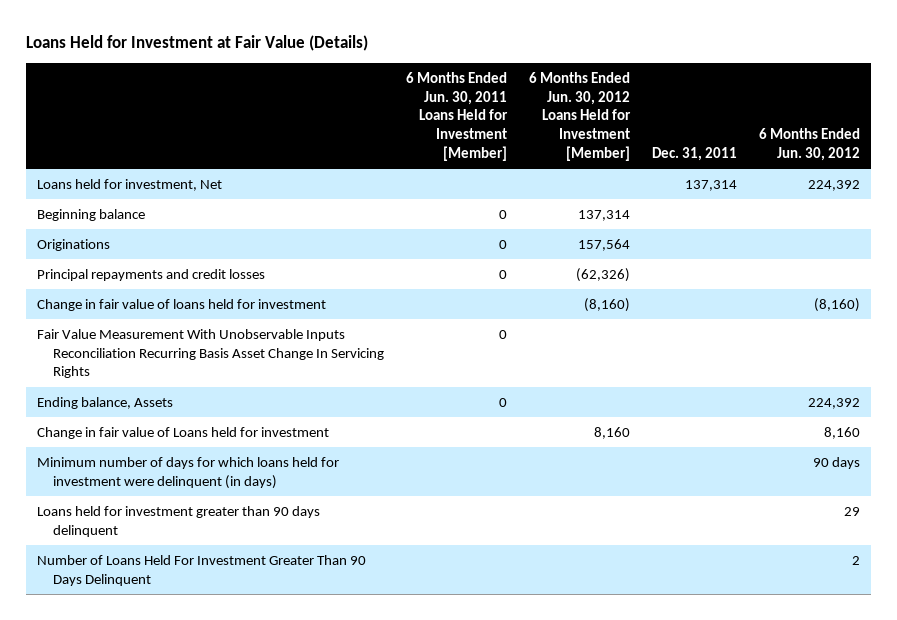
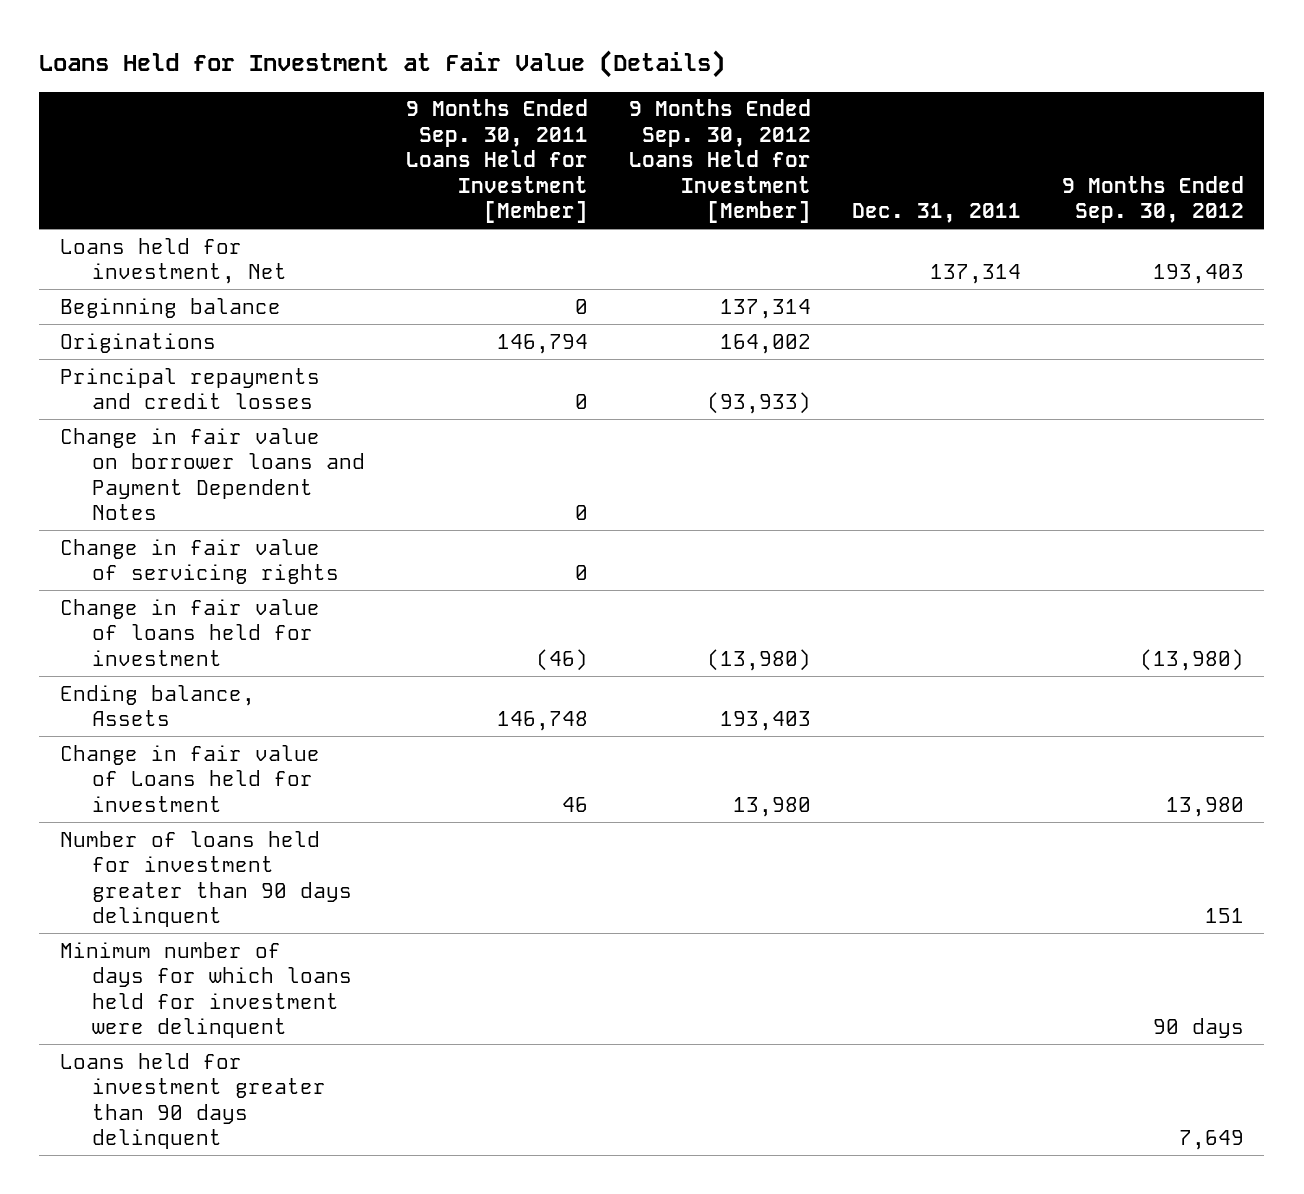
- | 6 Months Ended Jun. 30, 2011 Loans Held for Investment [Member] | 6 Months Ended Jun. 30, 2012 Loans Held for Investment [Member] | Dec. 31, 2011 | 6 Months Ended Jun. 30, 2012
+ | 9 Months Ended Sep. 30, 2011 Loans Held for Investment [Member] | 9 Months Ended Sep. 30, 2012 Loans Held for Investment [Member] | Dec. 31, 2011 | 9 Months Ended Sep. 30, 2012
+ Change in fair value on borrower loans and Payment Dependent Notes | 0 | | |
+ Change in fair value of servicing rights | 0 | | |
- Fair Value Measurement With Unobservable Inputs Reconciliation Recurring Basis Asset Change In Servicing Rights | 0 | | |
- Minimum number of days for which loans held for investment were delinquent (in days) | | | | 90 days
+ Number of loans held for investment greater than 90 days delinquent | | | | 151
+ Minimum number of days for which loans held for investment were delinquent | | | | 90 days
- Number of Loans Held For Investment Greater Than 90 Days Delinquent | | | | 2

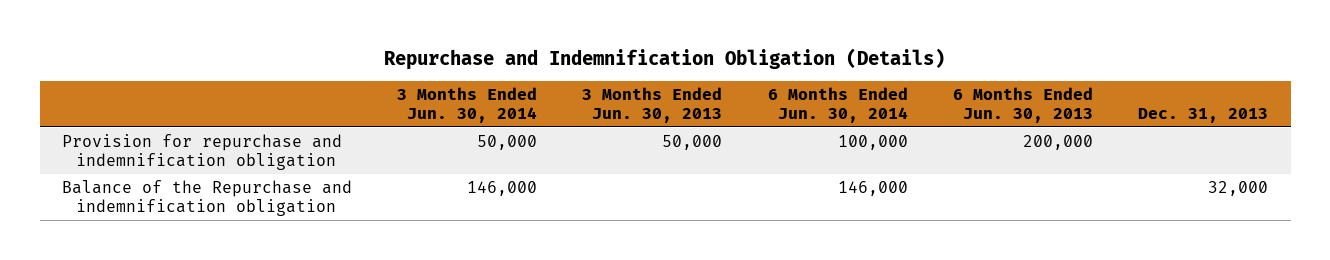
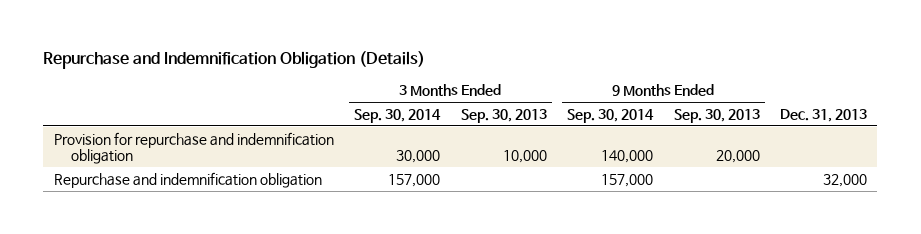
- | 3 Months Ended Jun. 30, 2014 | 3 Months Ended Jun. 30, 2013 | 6 Months Ended Jun. 30, 2014 | 6 Months Ended Jun. 30, 2013 | Dec. 31, 2013
+ | 3 Months Ended Sep. 30, 2014 | 3 Months Ended Sep. 30, 2013 | 9 Months Ended Sep. 30, 2014 | 9 Months Ended Sep. 30, 2013 | Dec. 31, 2013
- Balance of the Repurchase and indemnification obligation | 146,000 | | 146,000 | | 32,000
+ Repurchase and indemnification obligation | 157,000 | | 157,000 | | 32,000

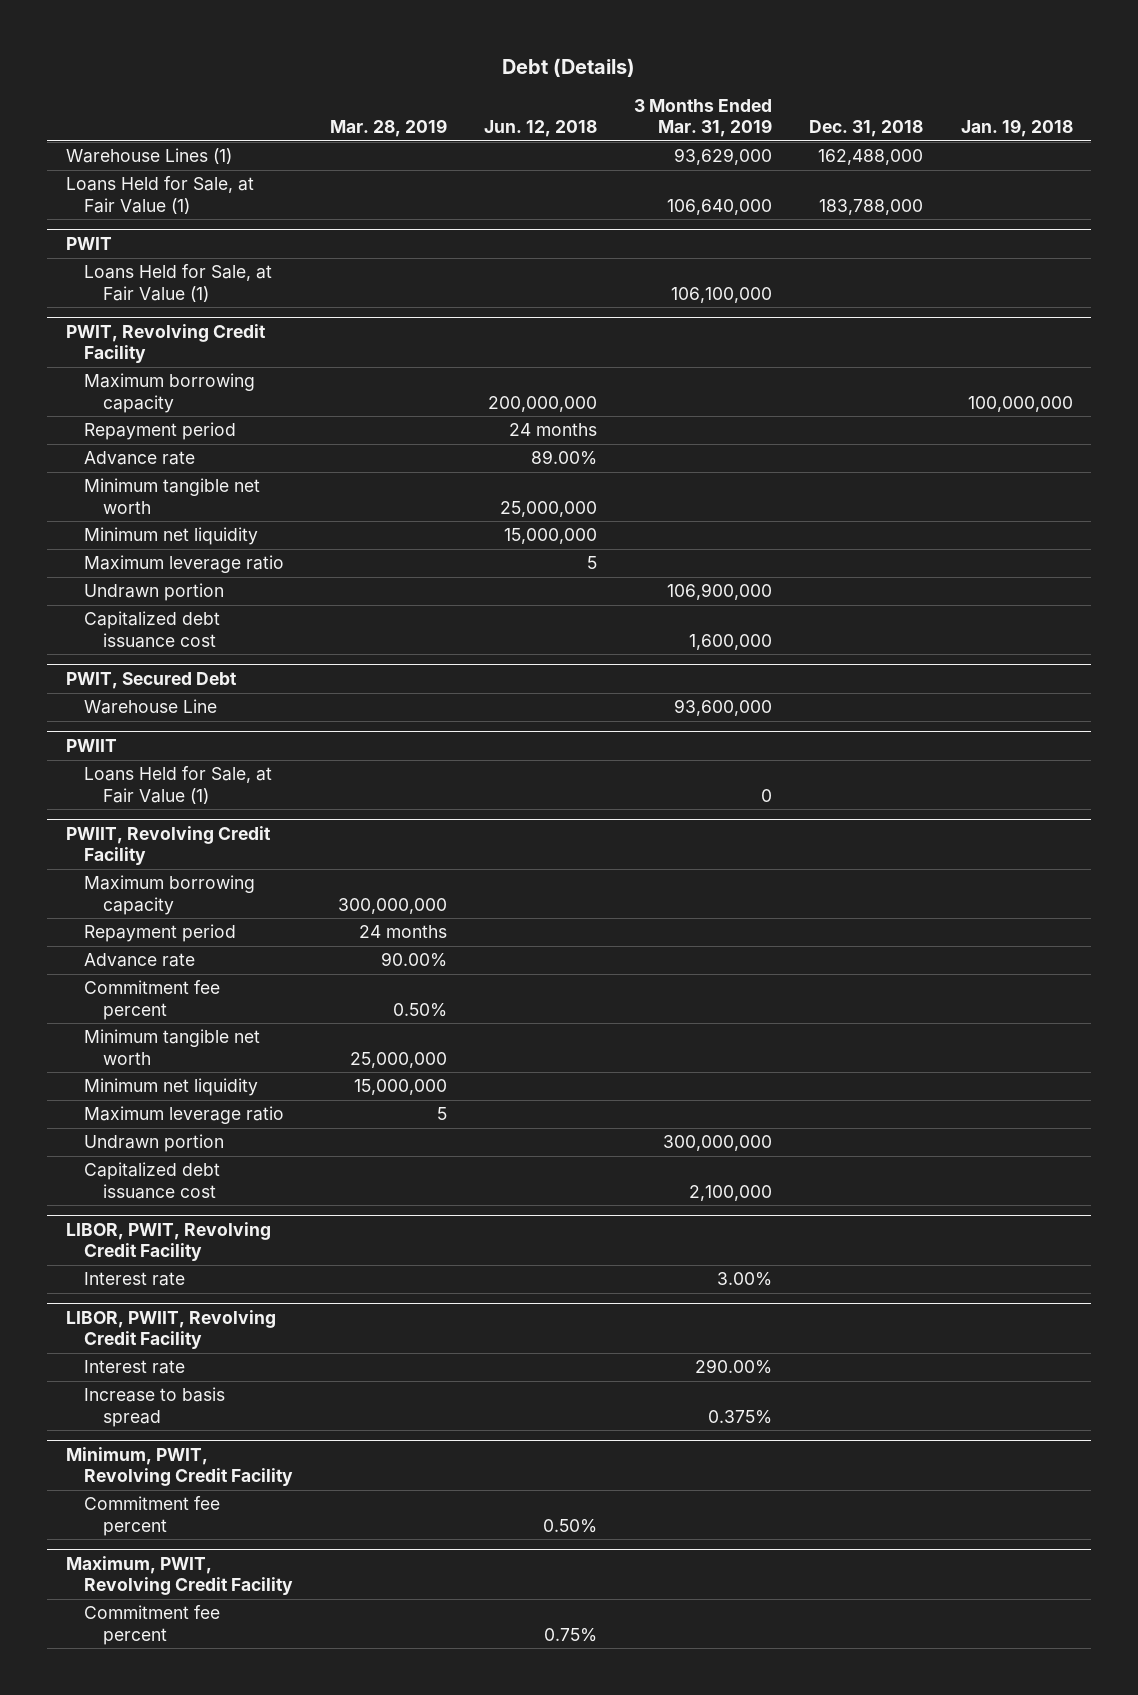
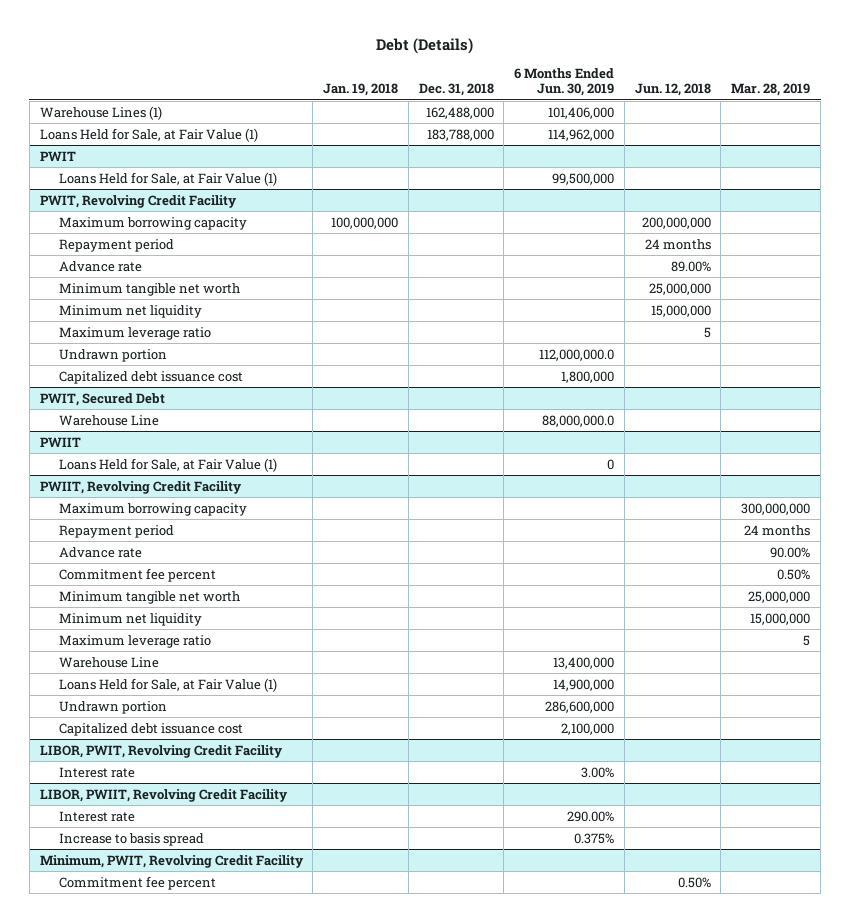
- | Mar. 28, 2019 | Jun. 12, 2018 | 3 Months Ended Mar. 31, 2019 | Dec. 31, 2018 | Jan. 19, 2018
+ | Jan. 19, 2018 | Dec. 31, 2018 | 6 Months Ended Jun. 30, 2019 | Jun. 12, 2018 | Mar. 28, 2019
@ PWIIT, Revolving Credit Facility
+ Warehouse Line | | | 13,400,000 | |
+ Loans Held for Sale, at Fair Value (1) | | | 14,900,000 | |
- Maximum, PWIT, Revolving Credit Facility
- Commitment fee percent | | 0.75% | | |

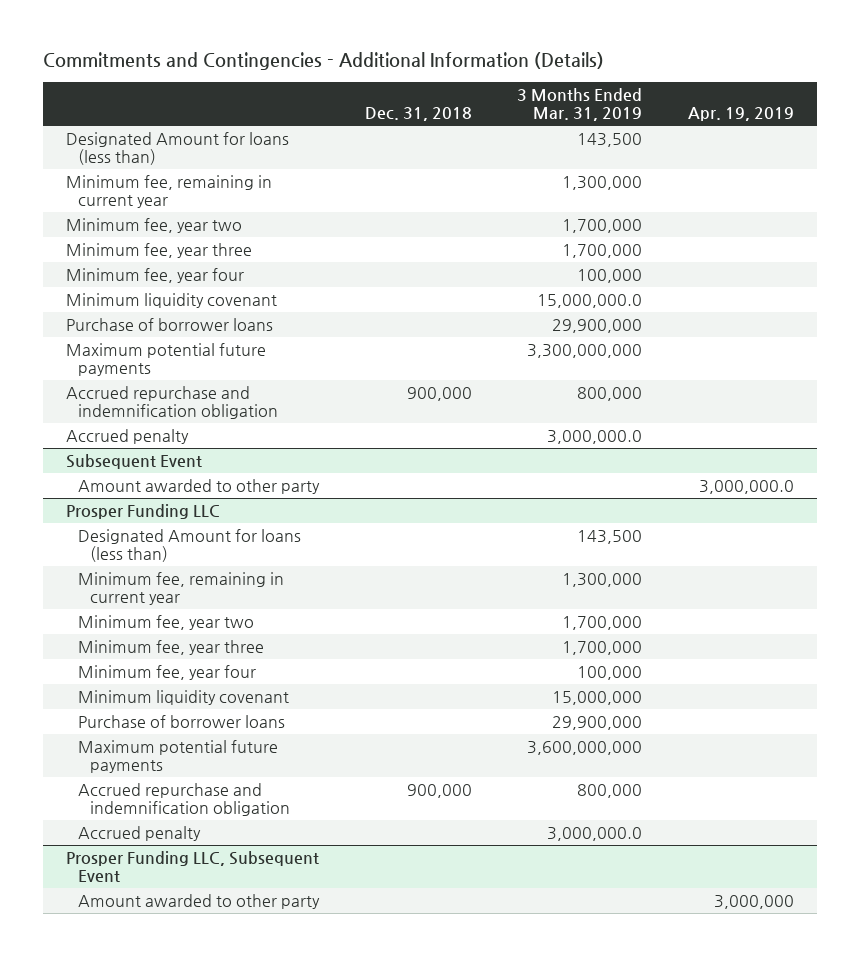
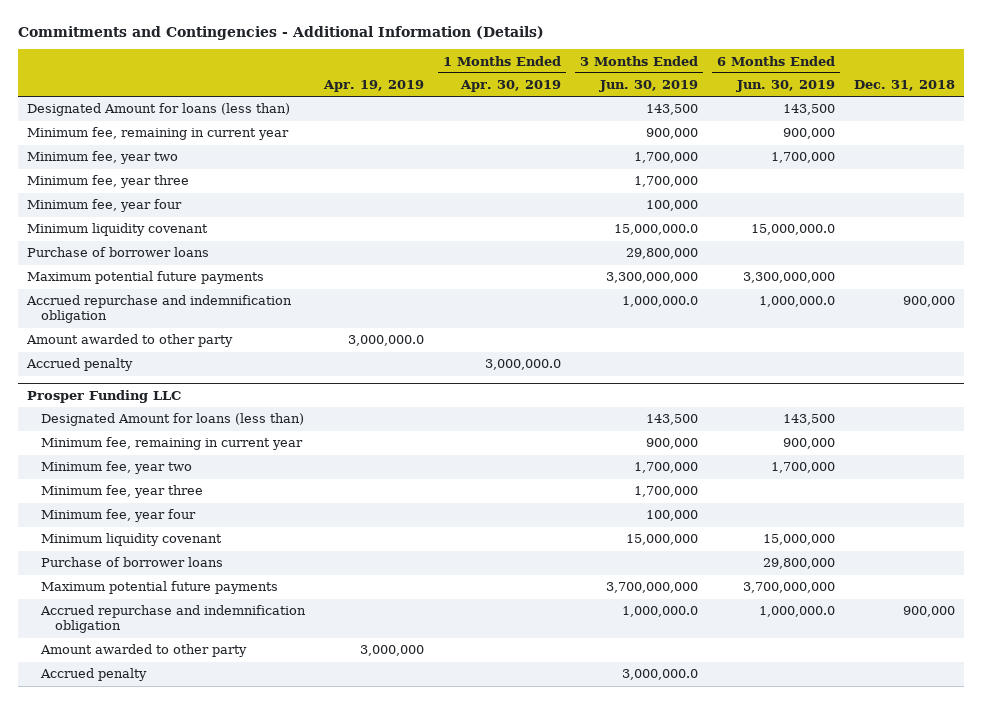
- | Dec. 31, 2018 | 3 Months Ended Mar. 31, 2019 | Apr. 19, 2019
+ | Apr. 19, 2019 | 1 Months Ended Apr. 30, 2019 | 3 Months Ended Jun. 30, 2019 | 6 Months Ended Jun. 30, 2019 | Dec. 31, 2018
+ Amount awarded to other party | 3,000,000.0 | | | |
- Subsequent Event
- Amount awarded to other party | | | 3,000,000.0
@ Prosper Funding LLC
+ Amount awarded to other party | 3,000,000 | | | |
- Prosper Funding LLC, Subsequent Event
- Amount awarded to other party | | | 3,000,000

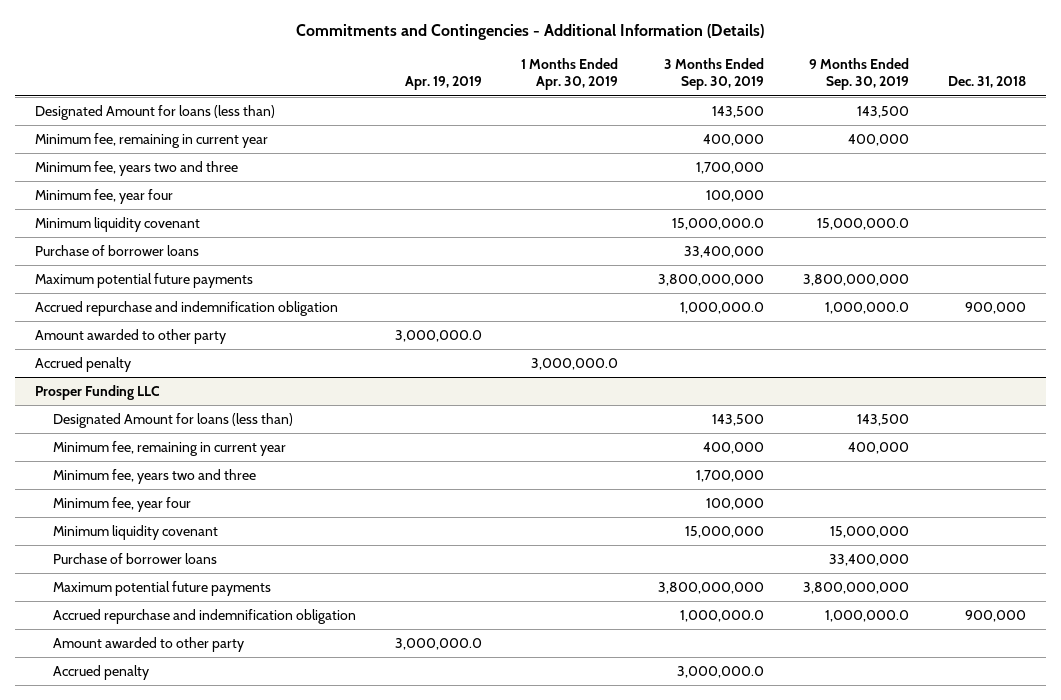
- | Apr. 19, 2019 | 1 Months Ended Apr. 30, 2019 | 3 Months Ended Jun. 30, 2019 | 6 Months Ended Jun. 30, 2019 | Dec. 31, 2018
+ | Apr. 19, 2019 | 1 Months Ended Apr. 30, 2019 | 3 Months Ended Sep. 30, 2019 | 9 Months Ended Sep. 30, 2019 | Dec. 31, 2018
- Minimum fee, year two | | | 1,700,000 | 1,700,000 |
- Minimum fee, year three | | | 1,700,000 | |
+ Minimum fee, years two and three | | | 1,700,000 | |
@ Prosper Funding LLC
- Minimum fee, year two | | | 1,700,000 | 1,700,000 |
- Minimum fee, year three | | | 1,700,000 | |
+ Minimum fee, years two and three | | | 1,700,000 | |
- Amount awarded to other party | 3,000,000 | | | |
+ Amount awarded to other party | 3,000,000.0 | | | |

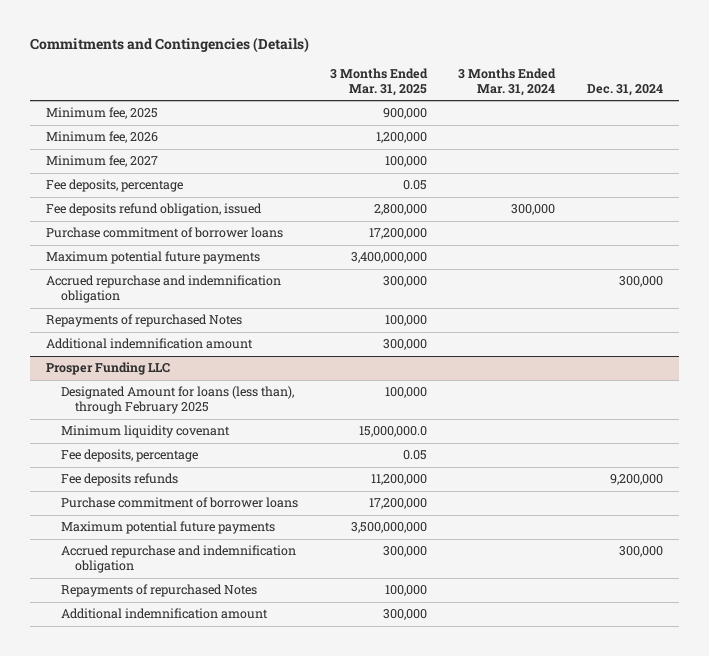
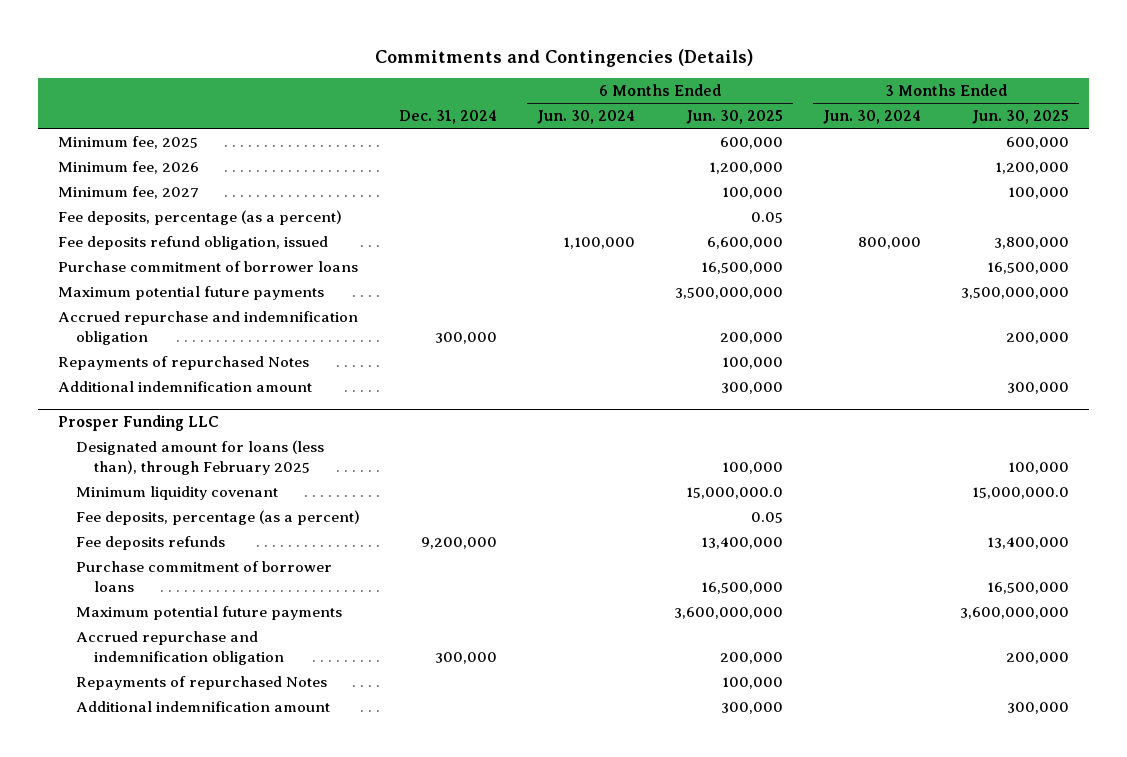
- | 3 Months Ended Mar. 31, 2025 | 3 Months Ended Mar. 31, 2024 | Dec. 31, 2024
+ | Dec. 31, 2024 | 6 Months Ended Jun. 30, 2024 | 6 Months Ended Jun. 30, 2025 | 3 Months Ended Jun. 30, 2024 | 3 Months Ended Jun. 30, 2025
- Fee deposits, percentage | 0.05 | |
+ Fee deposits, percentage (as a percent) | | | 0.05 | |
@ Prosper Funding LLC
- Designated Amount for loans (less than), through February 2025 | 100,000 | |
+ Designated amount for loans (less than), through February 2025 | | | 100,000 | | 100,000
- Fee deposits, percentage | 0.05 | |
+ Fee deposits, percentage (as a percent) | | | 0.05 | |

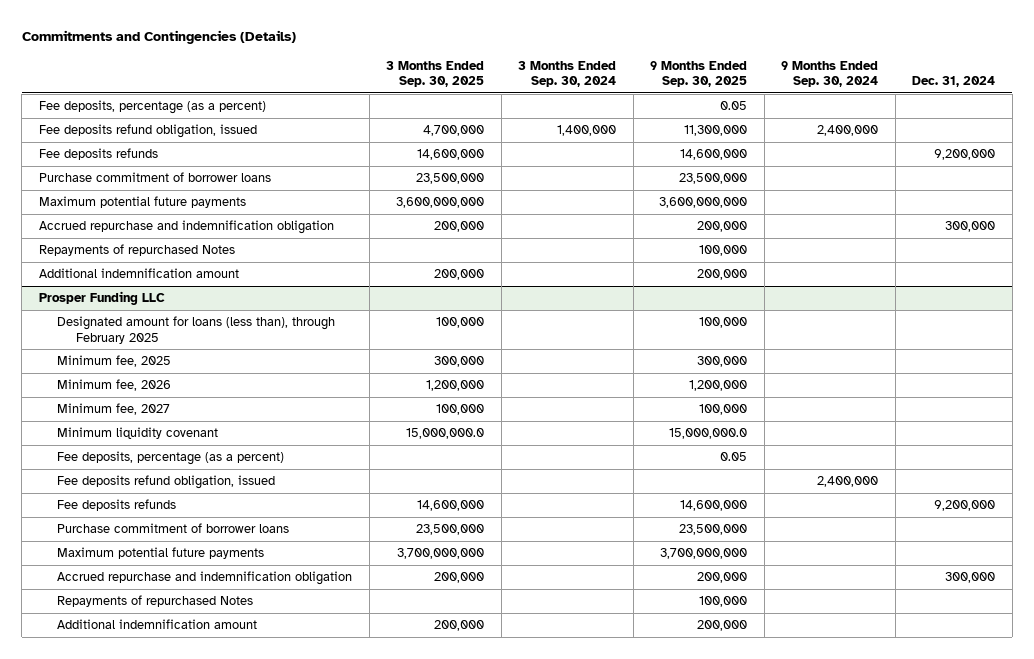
- | Dec. 31, 2024 | 6 Months Ended Jun. 30, 2024 | 6 Months Ended Jun. 30, 2025 | 3 Months Ended Jun. 30, 2024 | 3 Months Ended Jun. 30, 2025
+ | 3 Months Ended Sep. 30, 2025 | 3 Months Ended Sep. 30, 2024 | 9 Months Ended Sep. 30, 2025 | 9 Months Ended Sep. 30, 2024 | Dec. 31, 2024
- Minimum fee, 2025 | | | 600,000 | | 600,000
- Minimum fee, 2026 | | | 1,200,000 | | 1,200,000
- Minimum fee, 2027 | | | 100,000 | | 100,000
+ Fee deposits refunds | 14,600,000 | | 14,600,000 | | 9,200,000
@ Prosper Funding LLC
+ Minimum fee, 2025 | 300,000 | | 300,000 | |
+ Minimum fee, 2026 | 1,200,000 | | 1,200,000 | |
+ Minimum fee, 2027 | 100,000 | | 100,000 | |
+ Fee deposits refund obligation, issued | | | | 2,400,000 |

